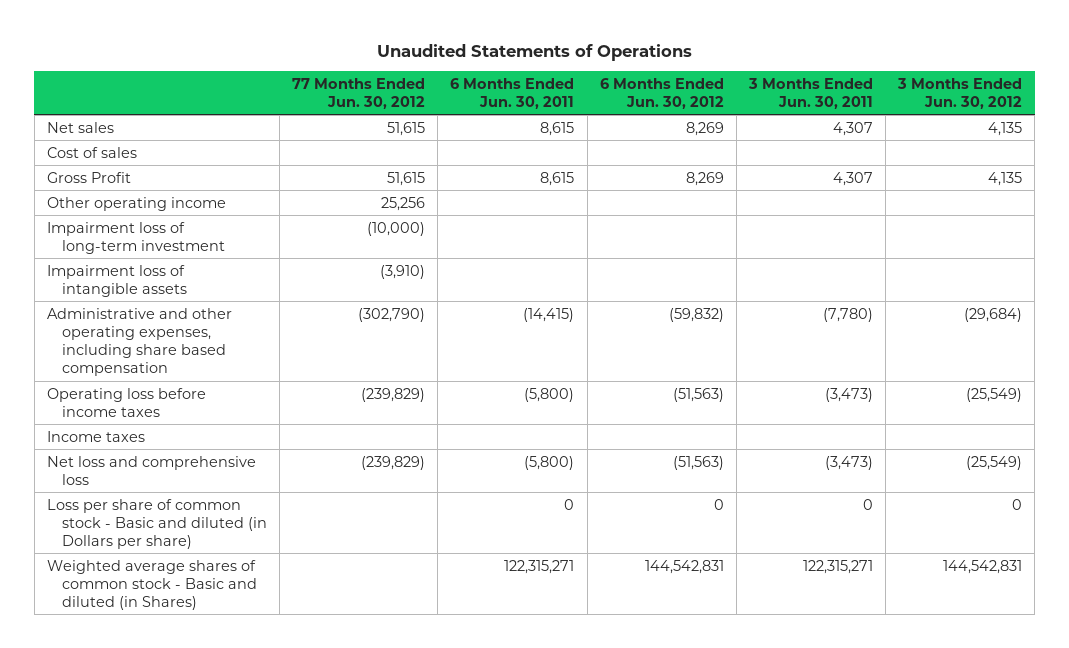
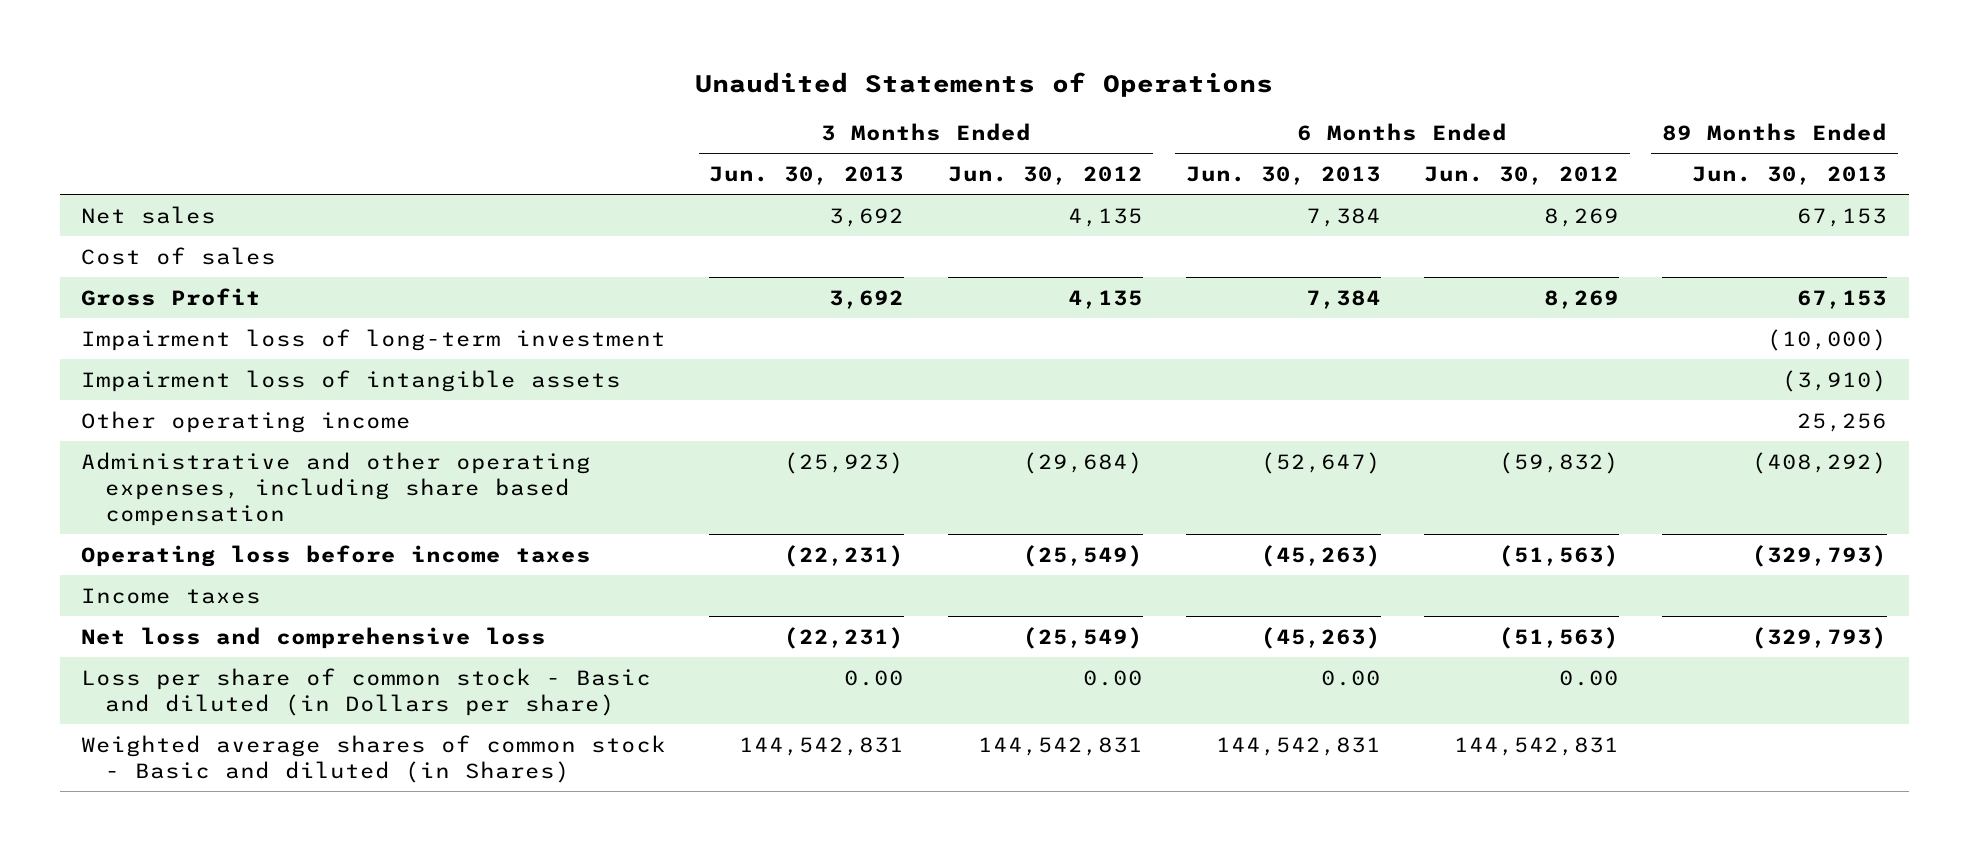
- | 77 Months Ended Jun. 30, 2012 | 6 Months Ended Jun. 30, 2011 | 6 Months Ended Jun. 30, 2012 | 3 Months Ended Jun. 30, 2011 | 3 Months Ended Jun. 30, 2012
+ | 3 Months Ended Jun. 30, 2013 | 3 Months Ended Jun. 30, 2012 | 6 Months Ended Jun. 30, 2013 | 6 Months Ended Jun. 30, 2012 | 89 Months Ended Jun. 30, 2013
moved down: Other operating income | | | | | 25,256
- Loss per share of common stock - Basic and diluted (in Dollars per share) | | 0 | 0 | 0 | 0
+ Loss per share of common stock - Basic and diluted (in Dollars per share) | 0.00 | 0.00 | 0.00 | 0.00 |

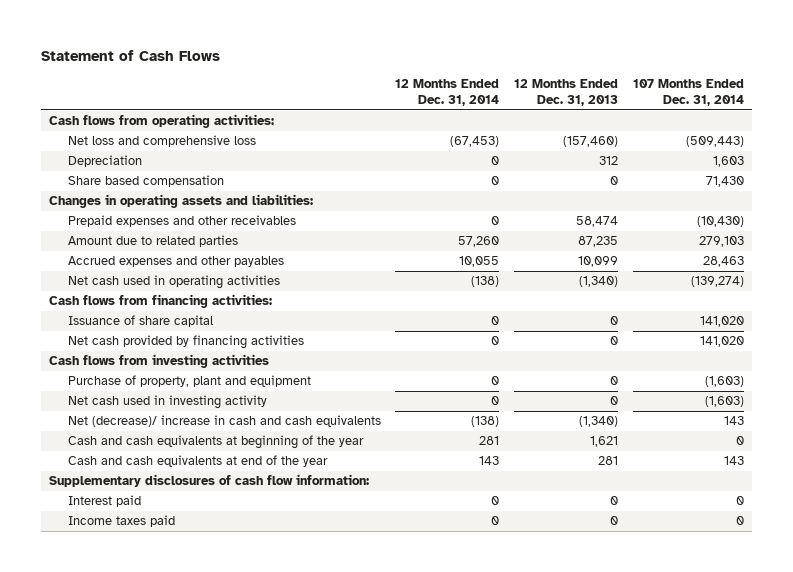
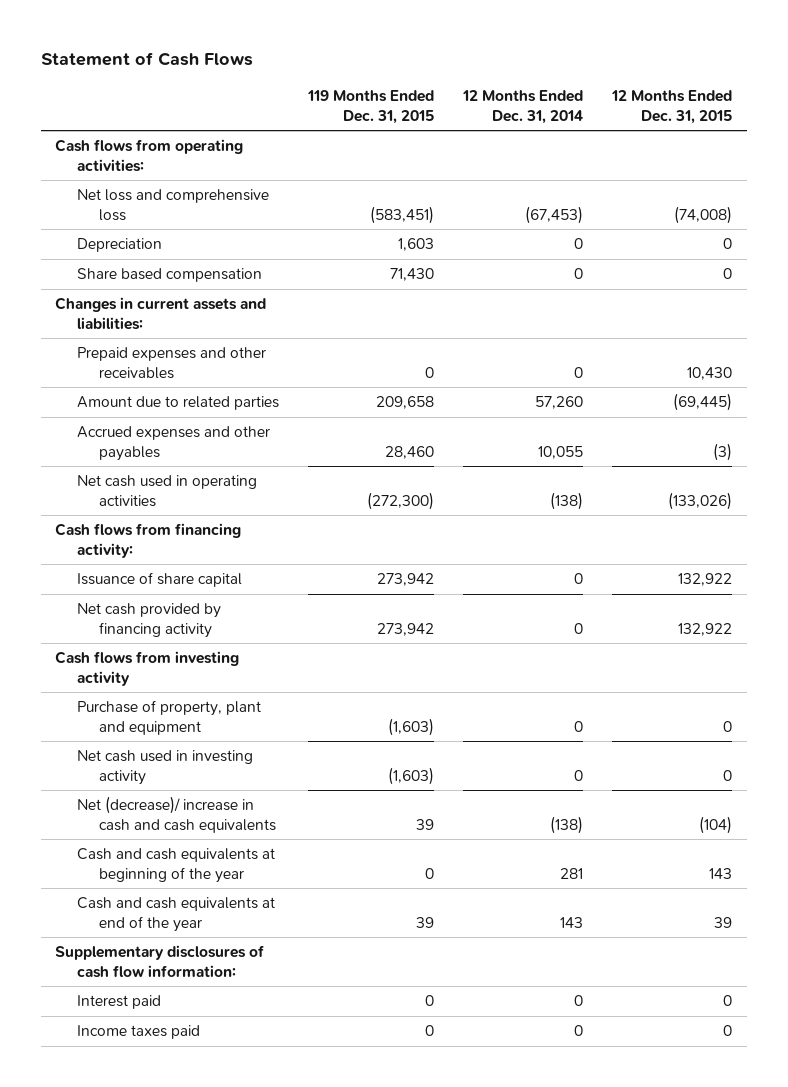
- | 12 Months Ended Dec. 31, 2014 | 12 Months Ended Dec. 31, 2013 | 107 Months Ended Dec. 31, 2014
+ | 119 Months Ended Dec. 31, 2015 | 12 Months Ended Dec. 31, 2014 | 12 Months Ended Dec. 31, 2015
- Changes in operating assets and liabilities:
+ Changes in current assets and liabilities:
- Cash flows from financing activities:
+ Cash flows from financing activity:
- Net cash provided by financing activities | 0 | 0 | 141,020
- Cash flows from investing activities
+ Net cash provided by financing activity | 273,942 | 0 | 132,922
+ Cash flows from investing activity

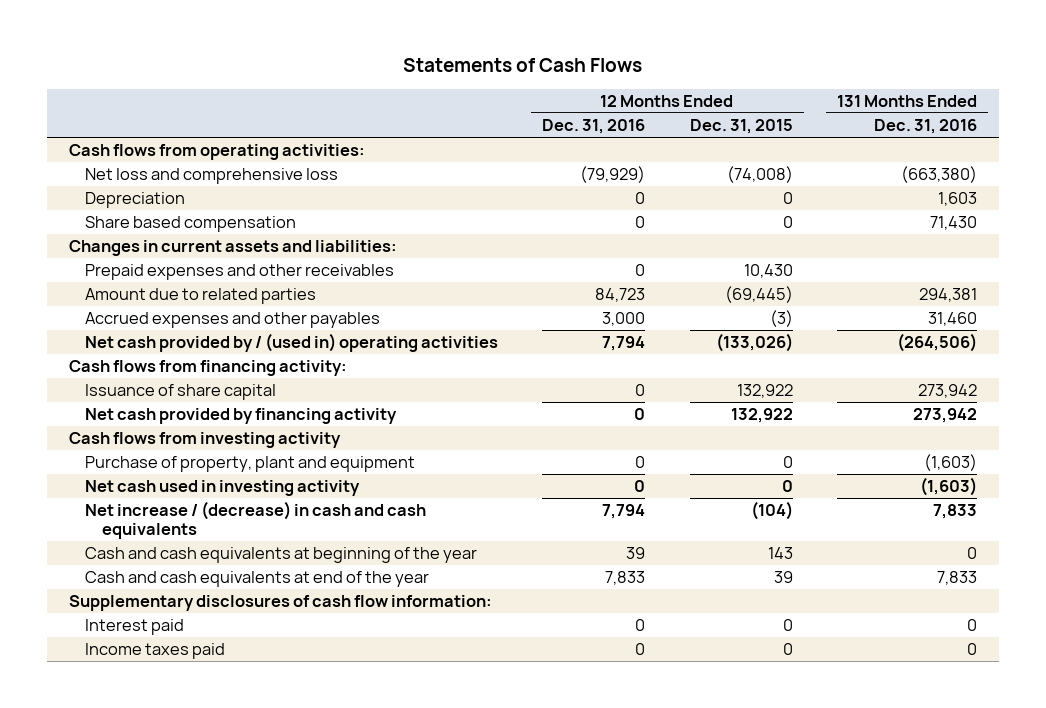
- Statement of Cash Flows
+ Statements of Cash Flows
- | 119 Months Ended Dec. 31, 2015 | 12 Months Ended Dec. 31, 2014 | 12 Months Ended Dec. 31, 2015
+ | 12 Months Ended Dec. 31, 2016 | 12 Months Ended Dec. 31, 2015 | 131 Months Ended Dec. 31, 2016
- Net cash used in operating activities | (272,300) | (138) | (133,026)
+ Net cash provided by / (used in) operating activities | 7,794 | (133,026) | (264,506)
- Net (decrease)/ increase in cash and cash equivalents | 39 | (138) | (104)
+ Net increase / (decrease) in cash and cash equivalents | 7,794 | (104) | 7,833

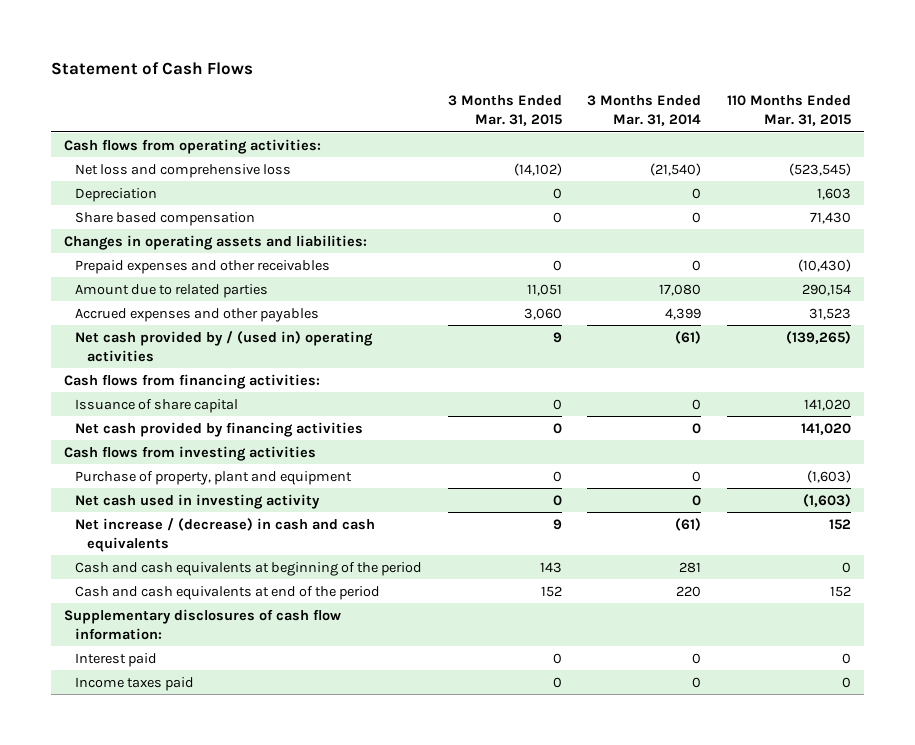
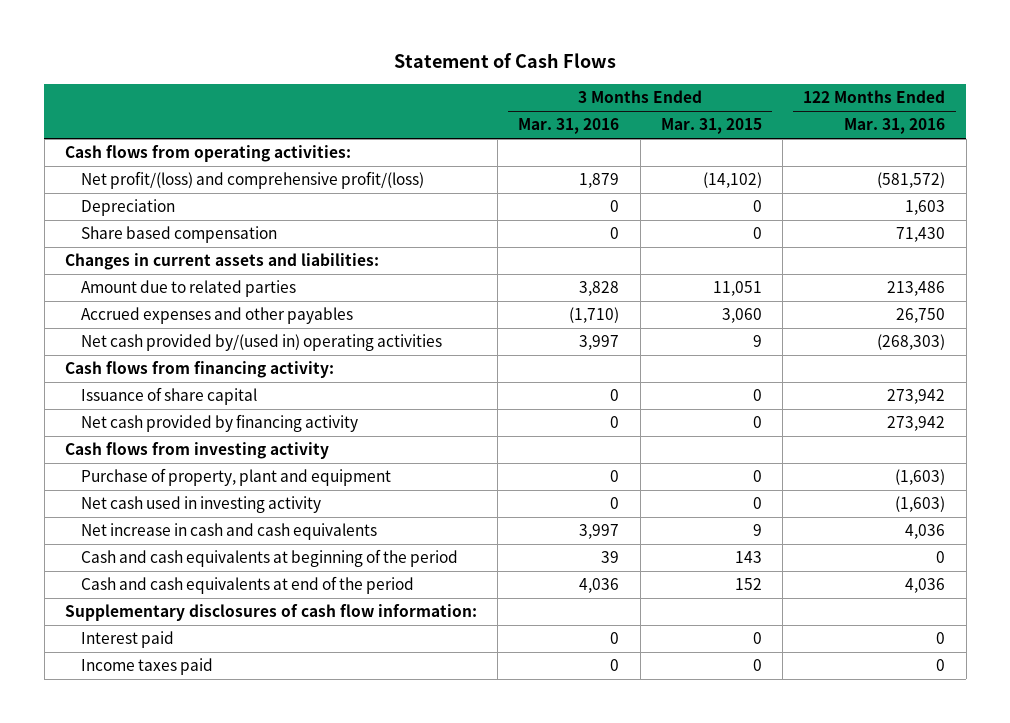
- | 3 Months Ended Mar. 31, 2015 | 3 Months Ended Mar. 31, 2014 | 110 Months Ended Mar. 31, 2015
+ | 3 Months Ended Mar. 31, 2016 | 3 Months Ended Mar. 31, 2015 | 122 Months Ended Mar. 31, 2016
- Net loss and comprehensive loss | (14,102) | (21,540) | (523,545)
+ Net profit/(loss) and comprehensive profit/(loss) | 1,879 | (14,102) | (581,572)
- Changes in operating assets and liabilities:
- Prepaid expenses and other receivables | 0 | 0 | (10,430)
+ Changes in current assets and liabilities:
- Net cash provided by / (used in) operating activities | 9 | (61) | (139,265)
- Cash flows from financing activities:
+ Net cash provided by/(used in) operating activities | 3,997 | 9 | (268,303)
+ Cash flows from financing activity:
- Net cash provided by financing activities | 0 | 0 | 141,020
- Cash flows from investing activities
+ Net cash provided by financing activity | 0 | 0 | 273,942
+ Cash flows from investing activity
- Net increase / (decrease) in cash and cash equivalents | 9 | (61) | 152
+ Net increase in cash and cash equivalents | 3,997 | 9 | 4,036

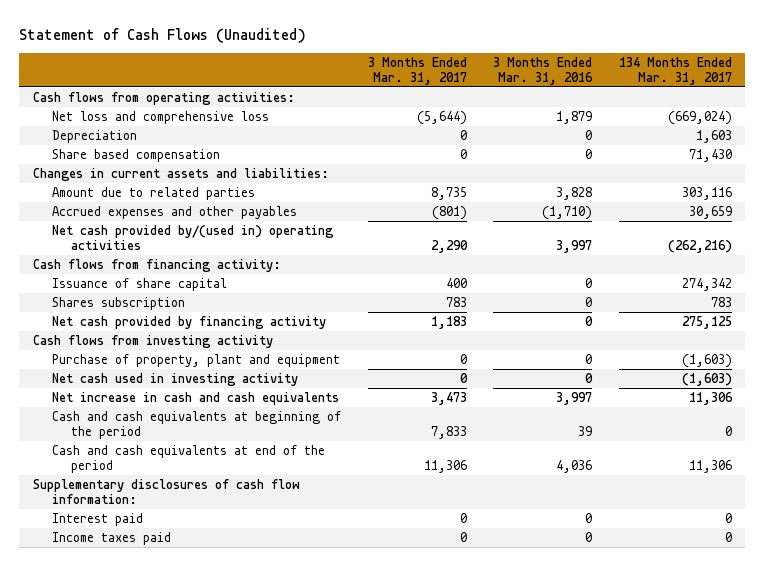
- Statement of Cash Flows
+ Statement of Cash Flows (Unaudited)
- | 3 Months Ended Mar. 31, 2016 | 3 Months Ended Mar. 31, 2015 | 122 Months Ended Mar. 31, 2016
+ | 3 Months Ended Mar. 31, 2017 | 3 Months Ended Mar. 31, 2016 | 134 Months Ended Mar. 31, 2017
- Net profit/(loss) and comprehensive profit/(loss) | 1,879 | (14,102) | (581,572)
+ Net loss and comprehensive loss | (5,644) | 1,879 | (669,024)
+ Shares subscription | 783 | 0 | 783

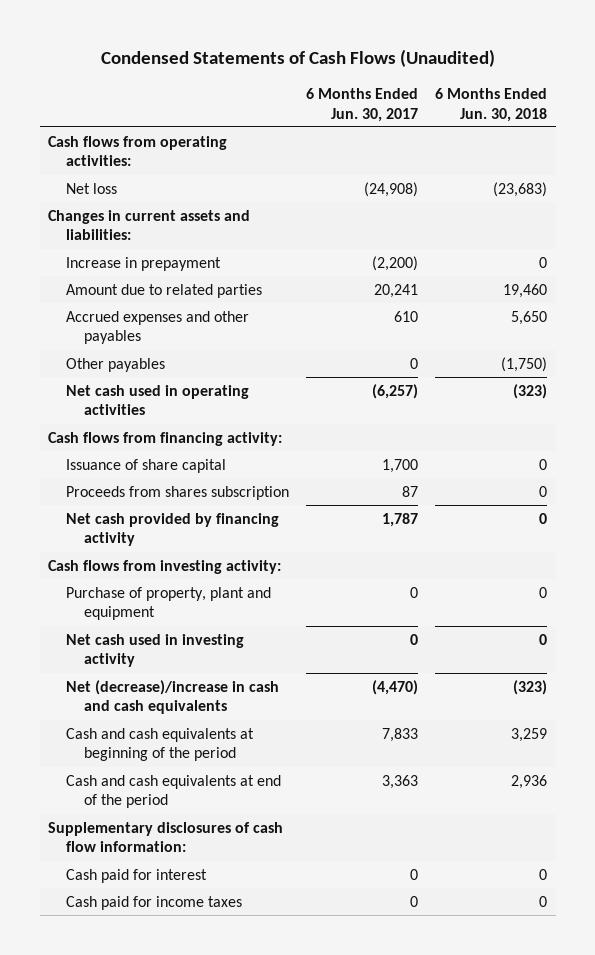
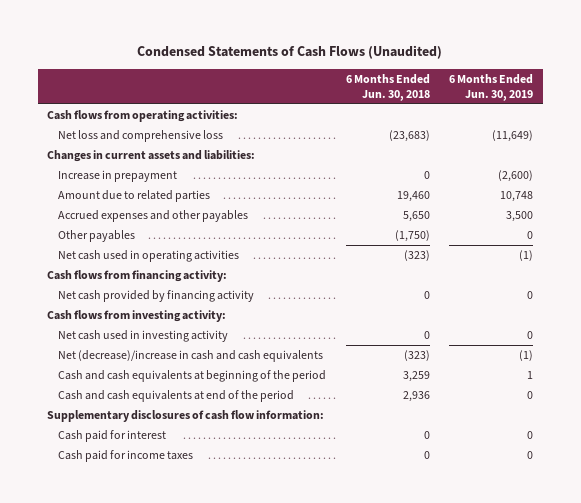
- | 6 Months Ended Jun. 30, 2017 | 6 Months Ended Jun. 30, 2018
+ | 6 Months Ended Jun. 30, 2018 | 6 Months Ended Jun. 30, 2019
- Net loss | (24,908) | (23,683)
+ Net loss and comprehensive loss | (23,683) | (11,649)
- Issuance of share capital | 1,700 | 0
- Proceeds from shares subscription | 87 | 0
- Purchase of property, plant and equipment | 0 | 0

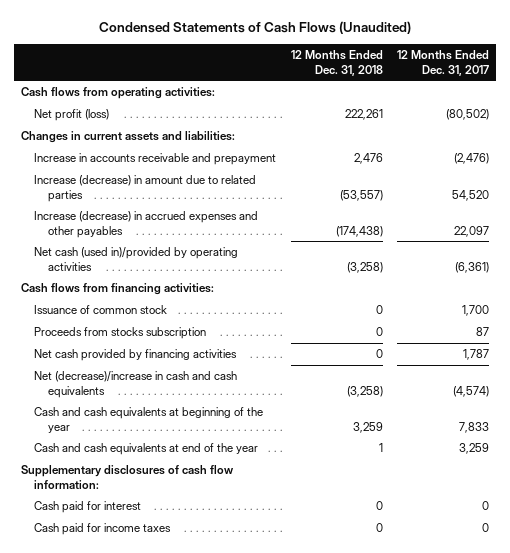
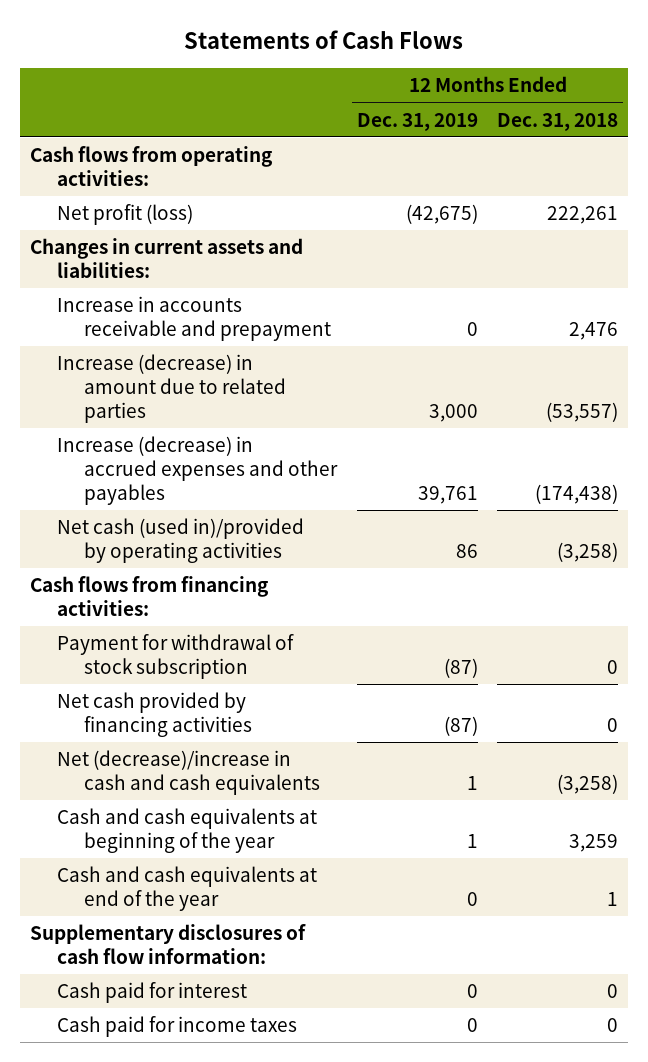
- Condensed Statements of Cash Flows (Unaudited)
+ Statements of Cash Flows
- | 12 Months Ended Dec. 31, 2018 | 12 Months Ended Dec. 31, 2017
+ | 12 Months Ended Dec. 31, 2019 | 12 Months Ended Dec. 31, 2018
- Issuance of common stock | 0 | 1,700
- Proceeds from stocks subscription | 0 | 87
+ Payment for withdrawal of stock subscription | (87) | 0

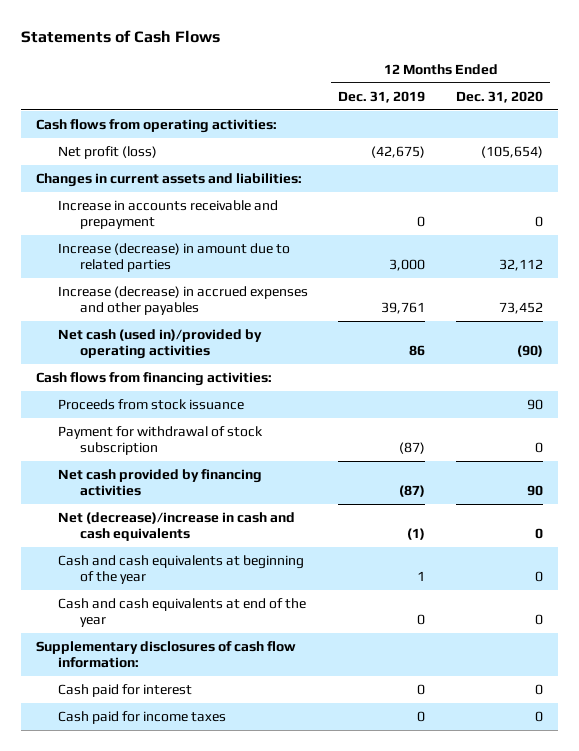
- | 12 Months Ended Dec. 31, 2019 | 12 Months Ended Dec. 31, 2018
+ | 12 Months Ended Dec. 31, 2019 | 12 Months Ended Dec. 31, 2020
+ Proceeds from stock issuance | | 90
- Net (decrease)/increase in cash and cash equivalents | 1 | (3,258)
+ Net (decrease)/increase in cash and cash equivalents | (1) | 0

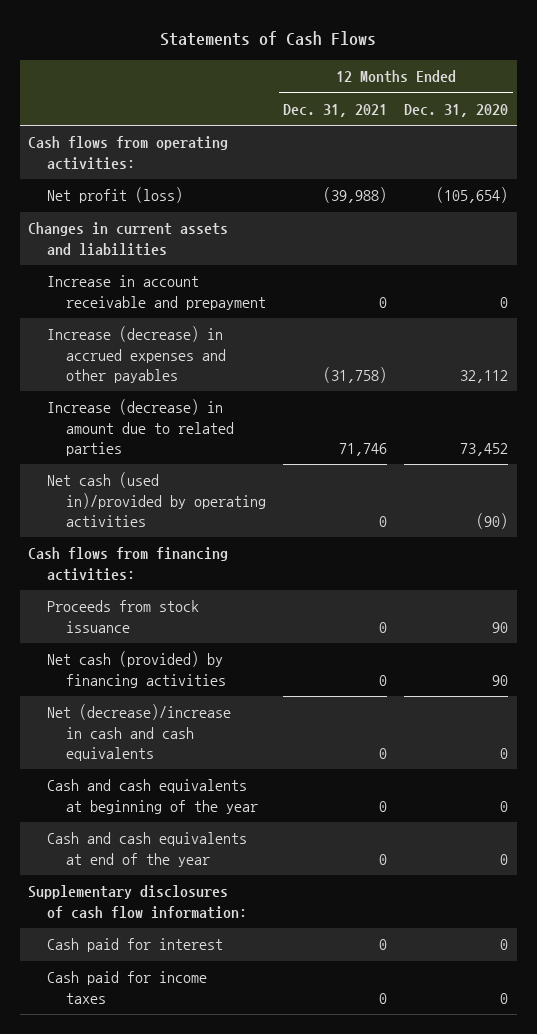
- | 12 Months Ended Dec. 31, 2019 | 12 Months Ended Dec. 31, 2020
+ | 12 Months Ended Dec. 31, 2021 | 12 Months Ended Dec. 31, 2020
- Changes in current assets and liabilities:
- Increase in accounts receivable and prepayment | 0 | 0
- Increase (decrease) in amount due to related parties | 3,000 | 32,112
- Increase (decrease) in accrued expenses and other payables | 39,761 | 73,452
+ Changes in current assets and liabilities
+ Increase in account receivable and prepayment | 0 | 0
+ Increase (decrease) in accrued expenses and other payables | (31,758) | 32,112
+ Increase (decrease) in amount due to related parties | 71,746 | 73,452
- Payment for withdrawal of stock subscription | (87) | 0
- Net cash provided by financing activities | (87) | 90
+ Net cash (provided) by financing activities | 0 | 90

